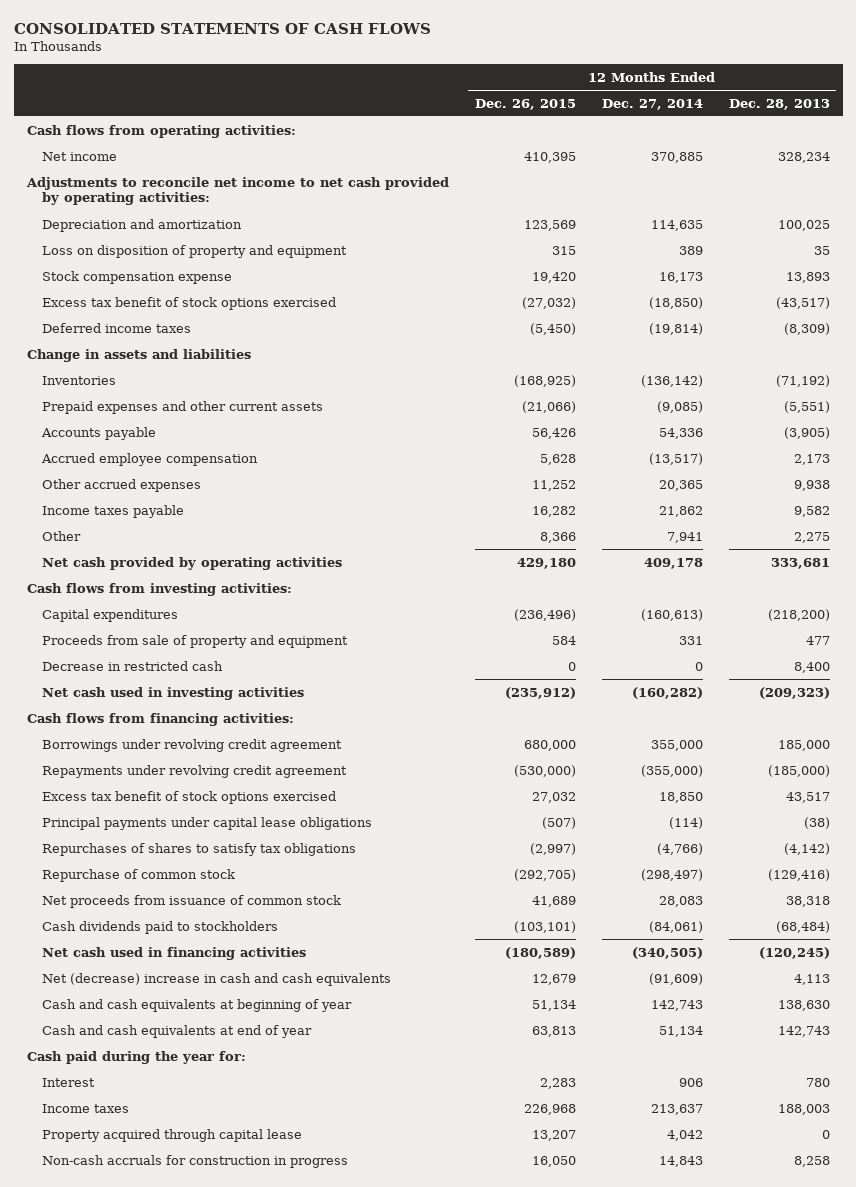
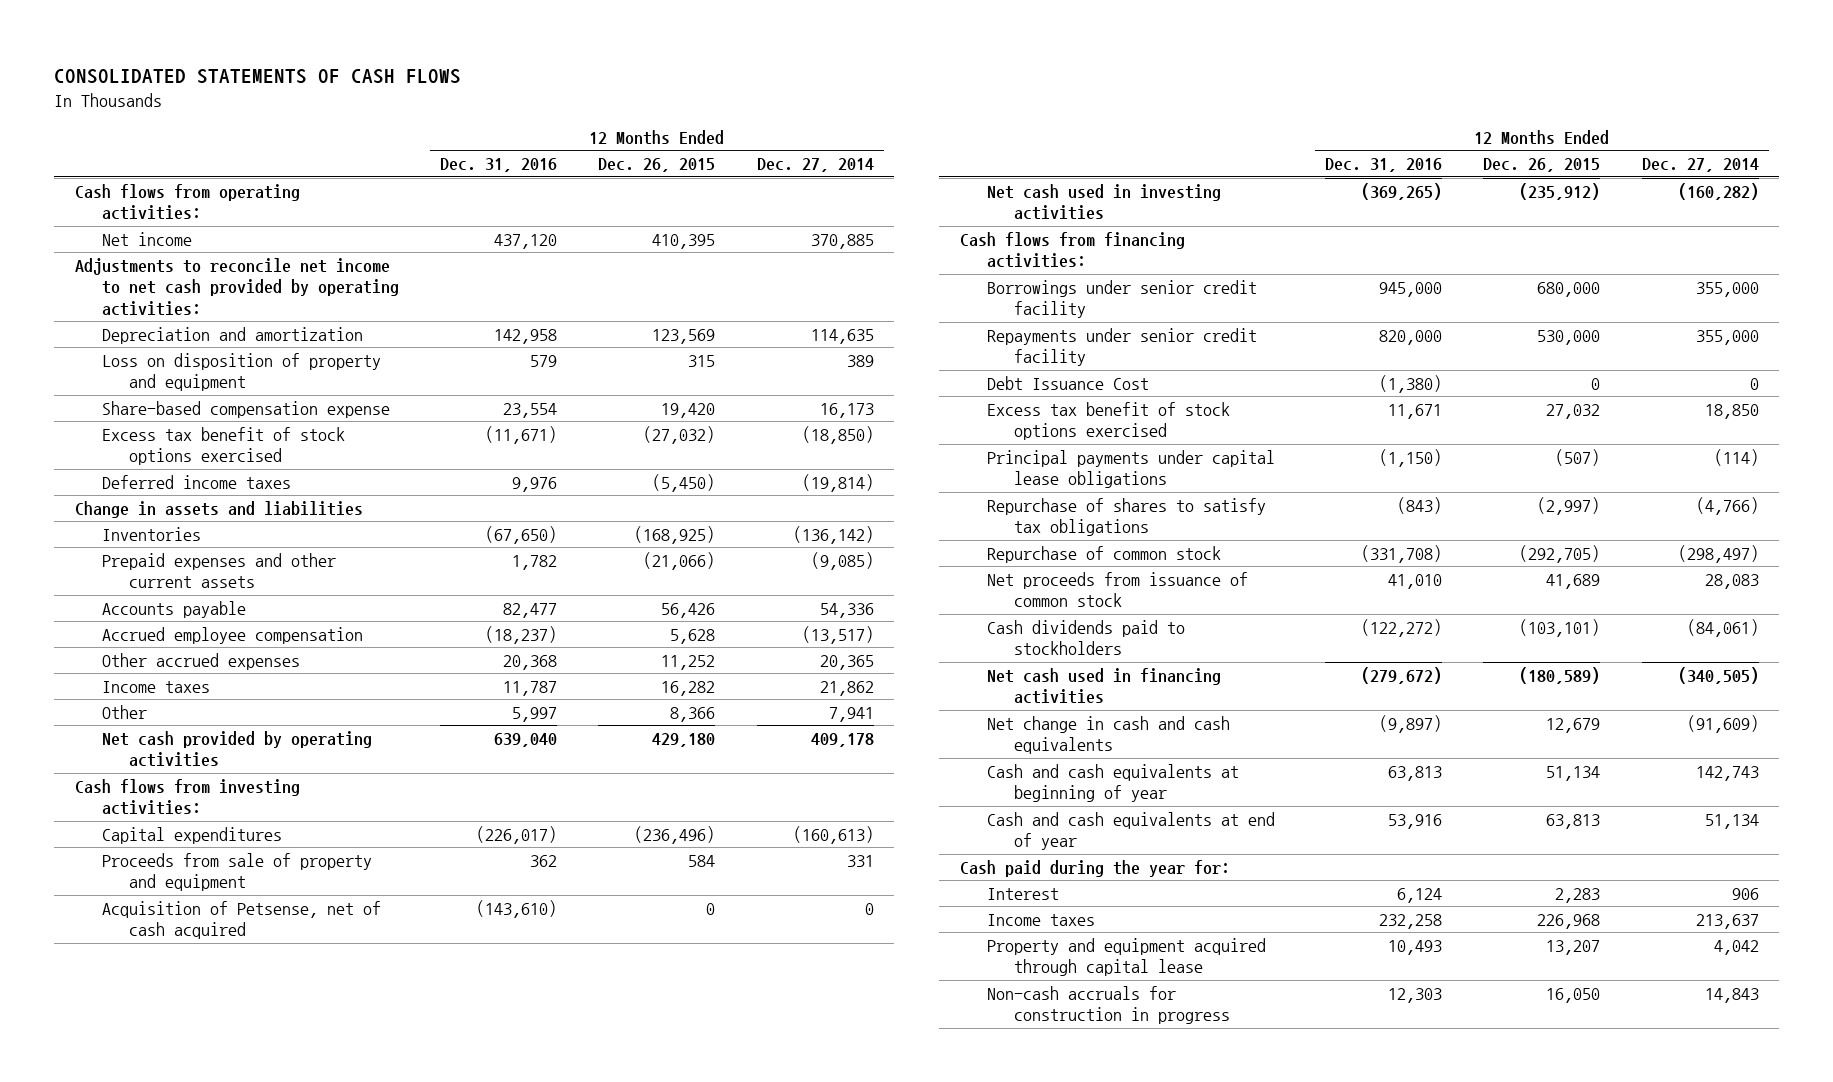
- | 12 Months Ended Dec. 26, 2015 | 12 Months Ended Dec. 27, 2014 | 12 Months Ended Dec. 28, 2013
+ | 12 Months Ended Dec. 31, 2016 | 12 Months Ended Dec. 26, 2015 | 12 Months Ended Dec. 27, 2014
- Stock compensation expense | 19,420 | 16,173 | 13,893
+ Share-based compensation expense | 23,554 | 19,420 | 16,173
- Income taxes payable | 16,282 | 21,862 | 9,582
+ Income taxes | 11,787 | 16,282 | 21,862
- Decrease in restricted cash | 0 | 0 | 8,400
+ Acquisition of Petsense, net of cash acquired | (143,610) | 0 | 0
- Borrowings under revolving credit agreement | 680,000 | 355,000 | 185,000
- Repayments under revolving credit agreement | (530,000) | (355,000) | (185,000)
+ Borrowings under senior credit facility | 945,000 | 680,000 | 355,000
+ Repayments under senior credit facility | 820,000 | 530,000 | 355,000
+ Debt Issuance Cost | (1,380) | 0 | 0
- Repurchases of shares to satisfy tax obligations | (2,997) | (4,766) | (4,142)
+ Repurchase of shares to satisfy tax obligations | (843) | (2,997) | (4,766)
- Net (decrease) increase in cash and cash equivalents | 12,679 | (91,609) | 4,113
+ Net change in cash and cash equivalents | (9,897) | 12,679 | (91,609)
- Property acquired through capital lease | 13,207 | 4,042 | 0
+ Property and equipment acquired through capital lease | 10,493 | 13,207 | 4,042

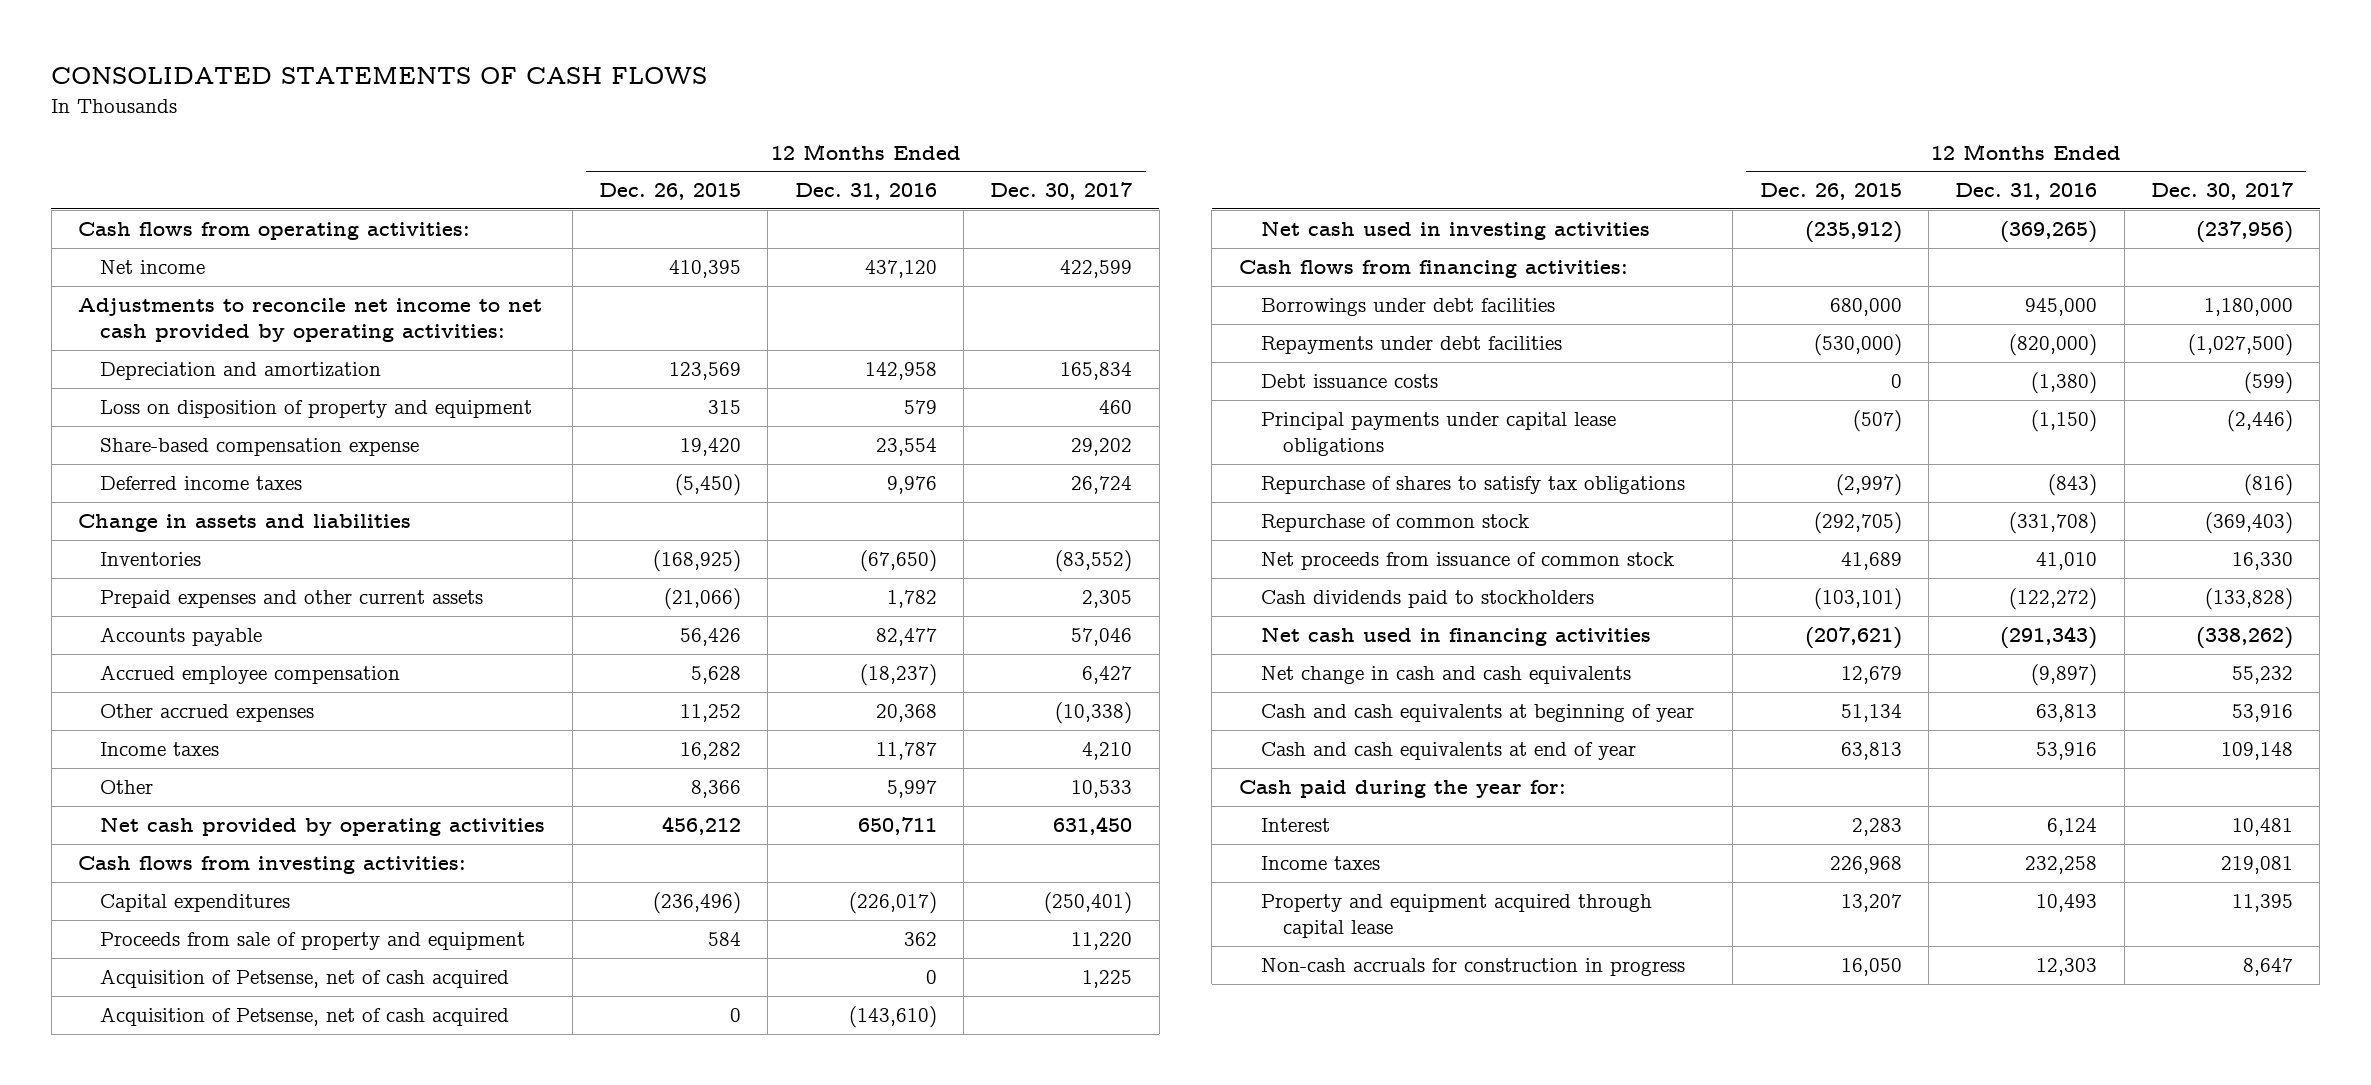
- | 12 Months Ended Dec. 31, 2016 | 12 Months Ended Dec. 26, 2015 | 12 Months Ended Dec. 27, 2014
+ | 12 Months Ended Dec. 26, 2015 | 12 Months Ended Dec. 31, 2016 | 12 Months Ended Dec. 30, 2017
- Excess tax benefit of stock options exercised | (11,671) | (27,032) | (18,850)
- Net cash provided by operating activities | 639,040 | 429,180 | 409,178
+ Net cash provided by operating activities | 456,212 | 650,711 | 631,450
+ Acquisition of Petsense, net of cash acquired | | 0 | 1,225
- Borrowings under senior credit facility | 945,000 | 680,000 | 355,000
- Repayments under senior credit facility | 820,000 | 530,000 | 355,000
- Debt Issuance Cost | (1,380) | 0 | 0
- Excess tax benefit of stock options exercised | 11,671 | 27,032 | 18,850
+ Borrowings under debt facilities | 680,000 | 945,000 | 1,180,000
+ Repayments under debt facilities | (530,000) | (820,000) | (1,027,500)
+ Debt issuance costs | 0 | (1,380) | (599)
- Net cash used in financing activities | (279,672) | (180,589) | (340,505)
+ Net cash used in financing activities | (207,621) | (291,343) | (338,262)

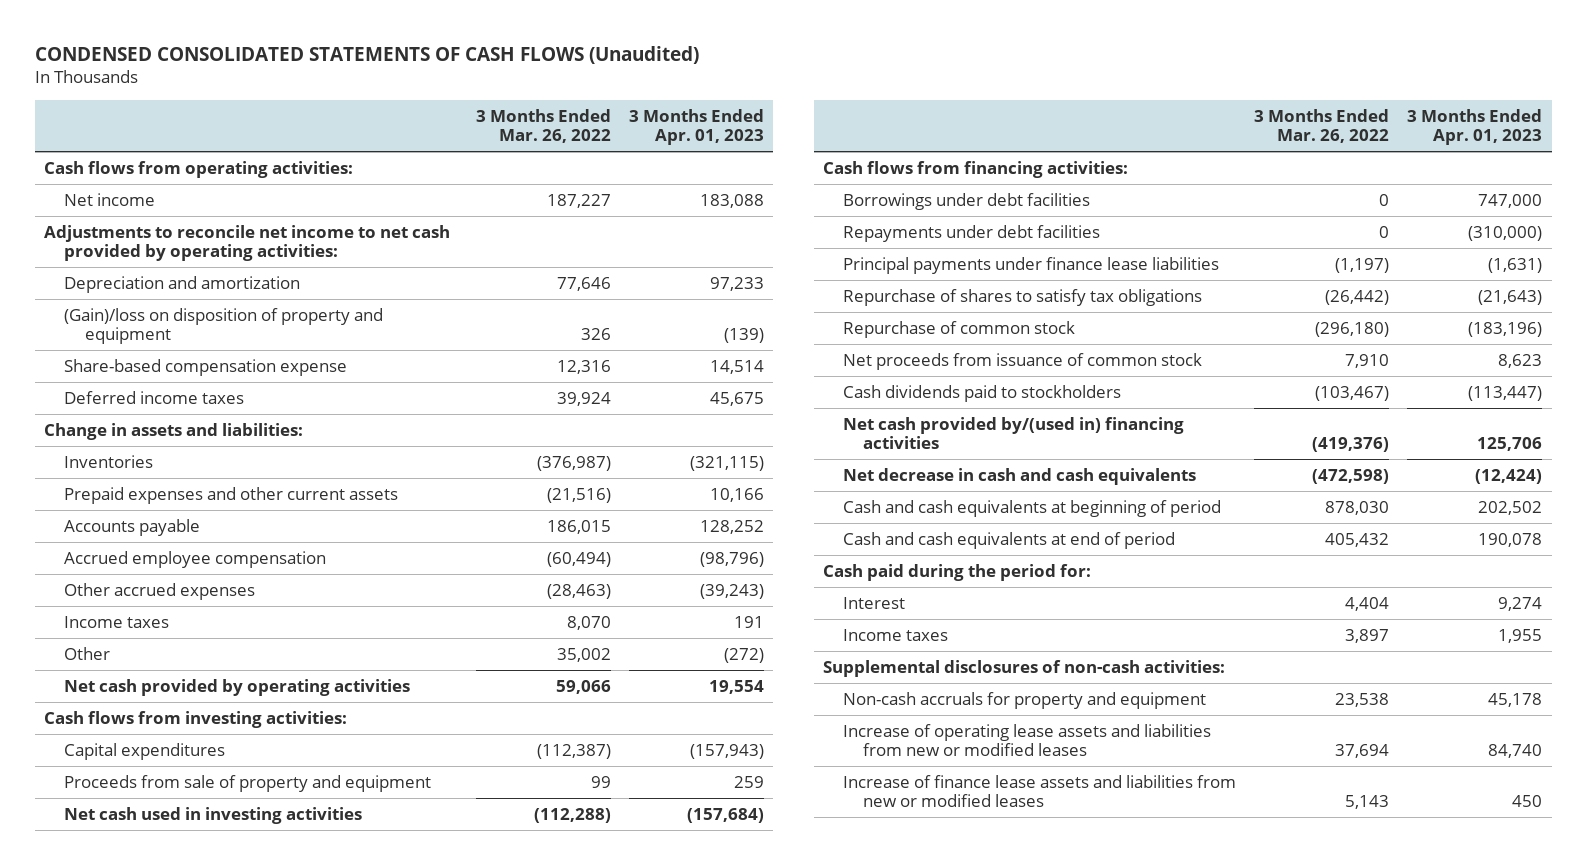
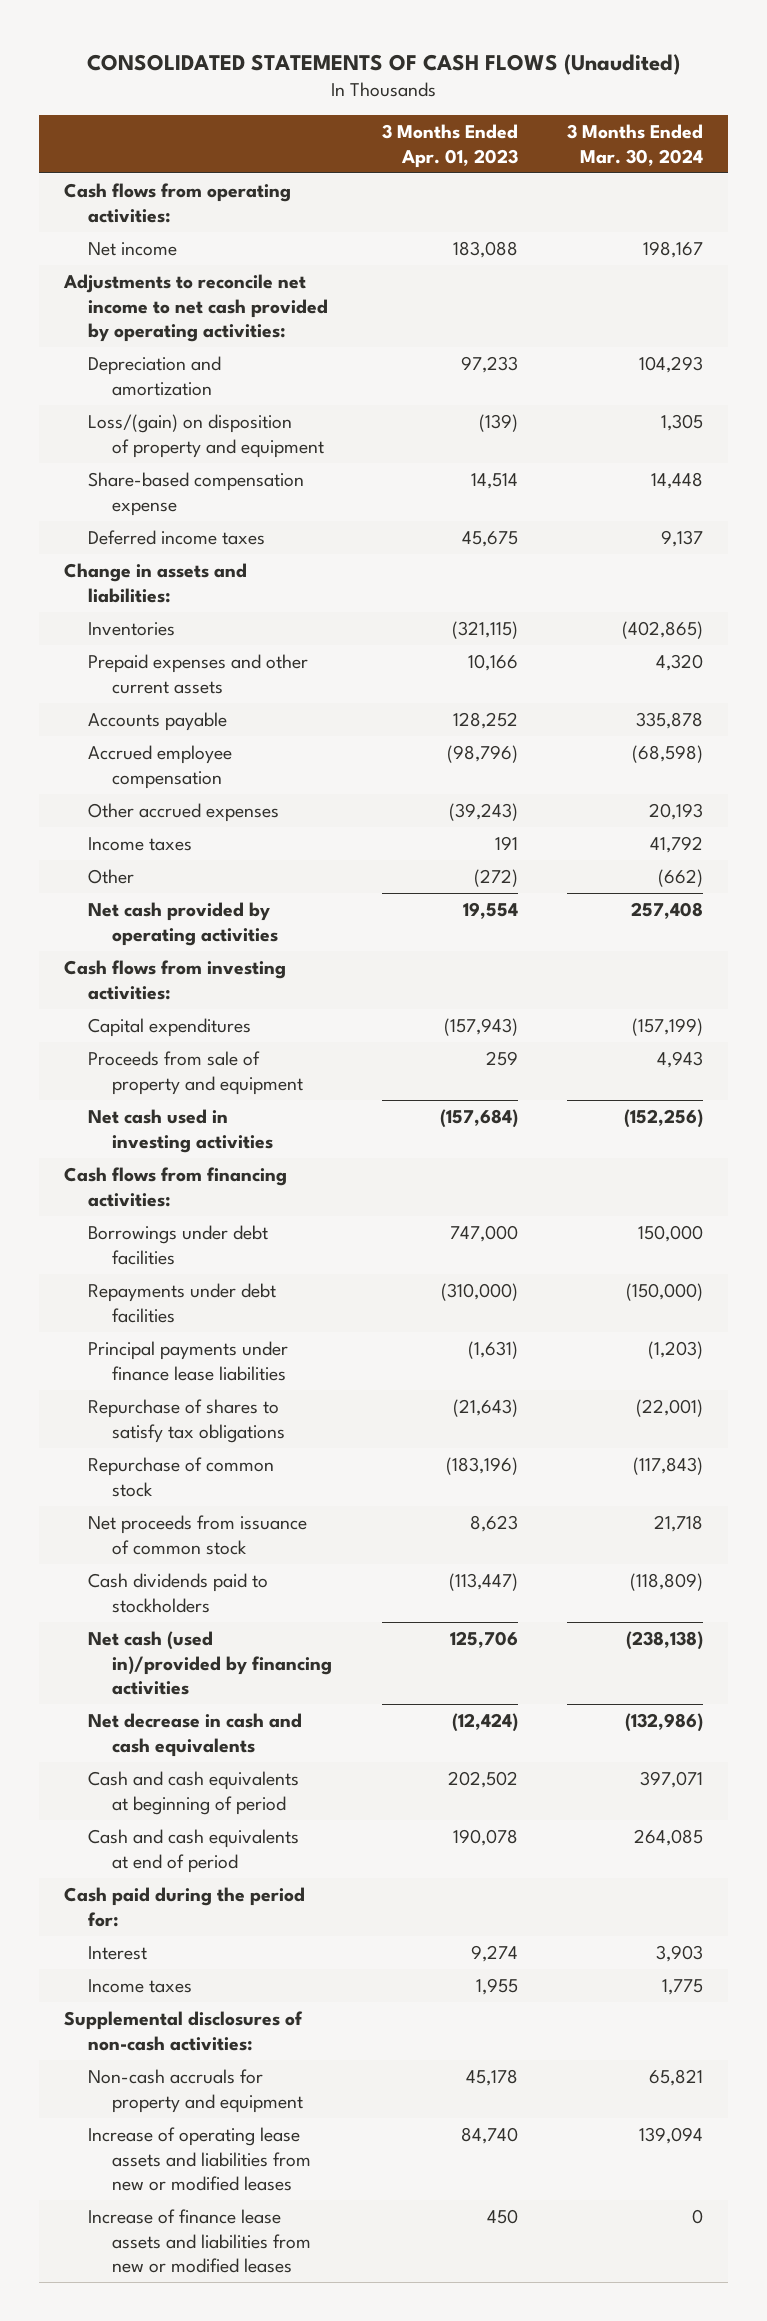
- CONDENSED CONSOLIDATED STATEMENTS OF CASH FLOWS (Unaudited)
+ CONSOLIDATED STATEMENTS OF CASH FLOWS (Unaudited)
- | 3 Months Ended Mar. 26, 2022 | 3 Months Ended Apr. 01, 2023
+ | 3 Months Ended Apr. 01, 2023 | 3 Months Ended Mar. 30, 2024
- (Gain)/loss on disposition of property and equipment | 326 | (139)
+ Loss/(gain) on disposition of property and equipment | (139) | 1,305
- Net cash provided by/(used in) financing activities | (419,376) | 125,706
+ Net cash (used in)/provided by financing activities | 125,706 | (238,138)

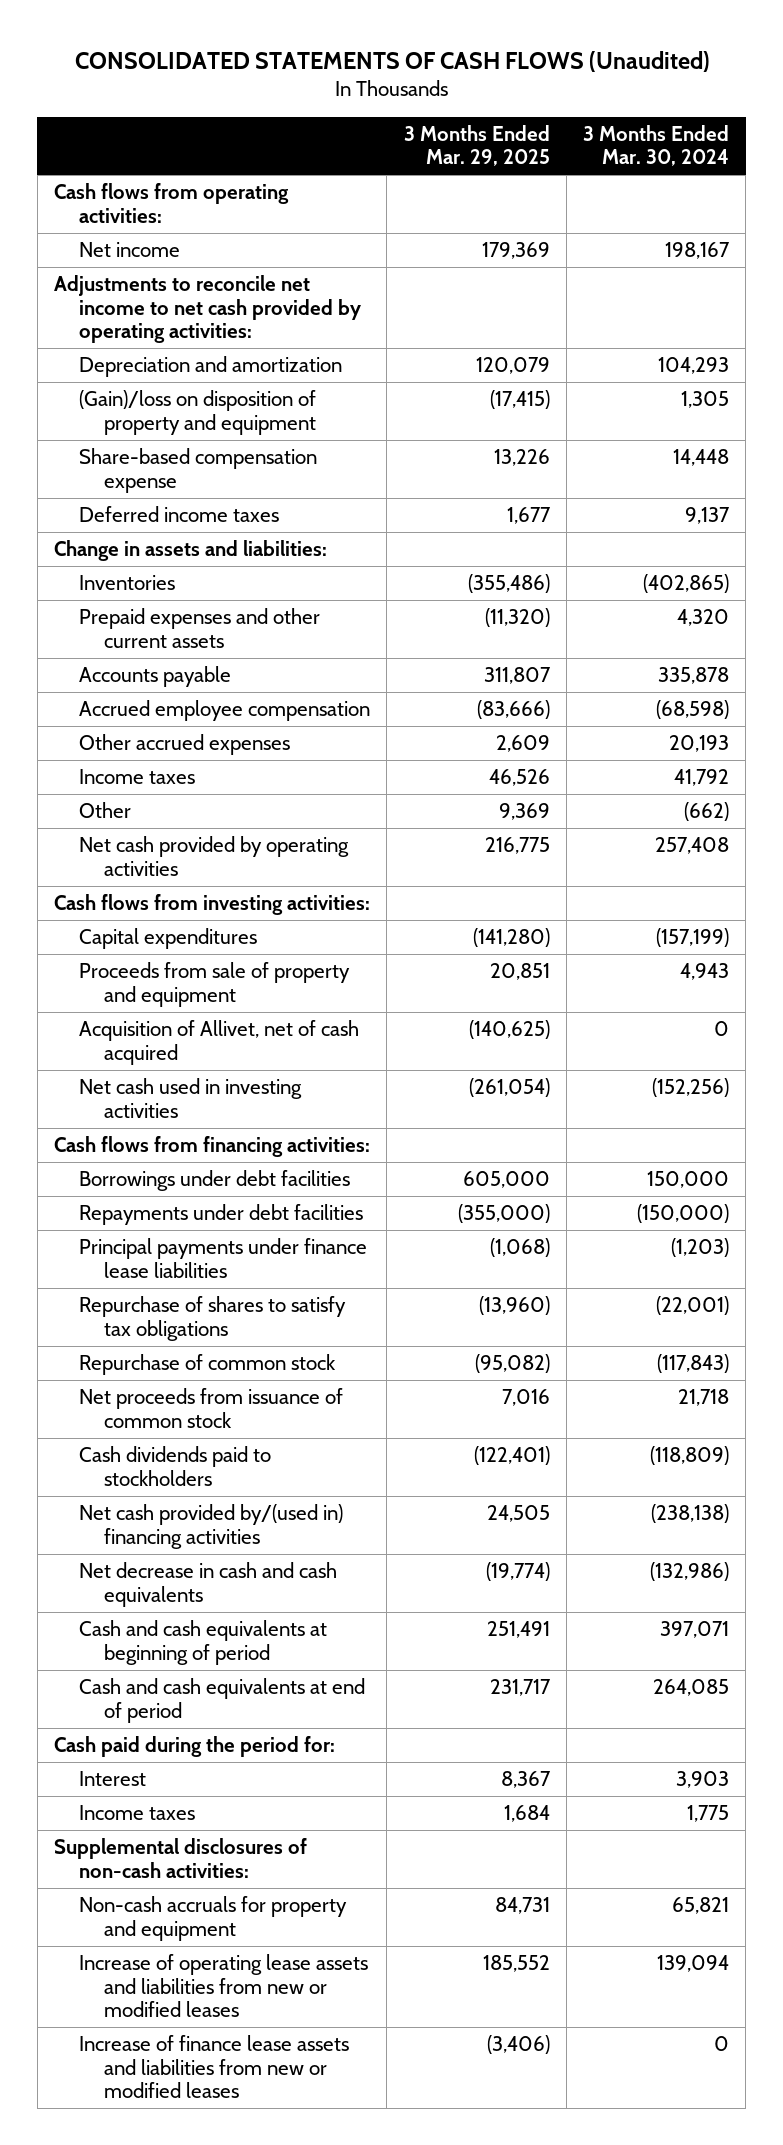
- | 3 Months Ended Apr. 01, 2023 | 3 Months Ended Mar. 30, 2024
+ | 3 Months Ended Mar. 29, 2025 | 3 Months Ended Mar. 30, 2024
- Loss/(gain) on disposition of property and equipment | (139) | 1,305
+ (Gain)/loss on disposition of property and equipment | (17,415) | 1,305
+ Acquisition of Allivet, net of cash acquired | (140,625) | 0
- Net cash (used in)/provided by financing activities | 125,706 | (238,138)
+ Net cash provided by/(used in) financing activities | 24,505 | (238,138)

